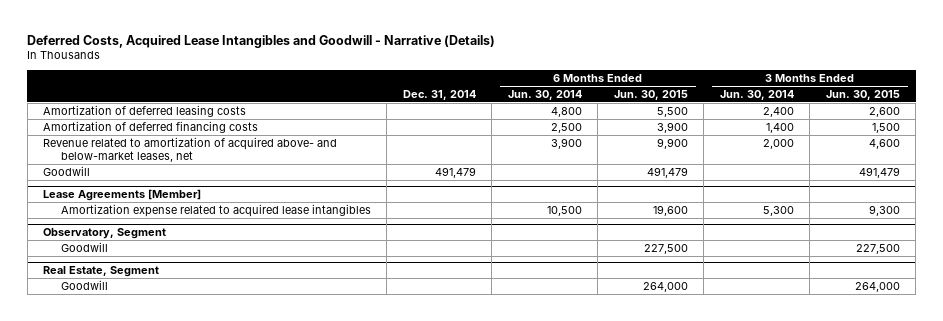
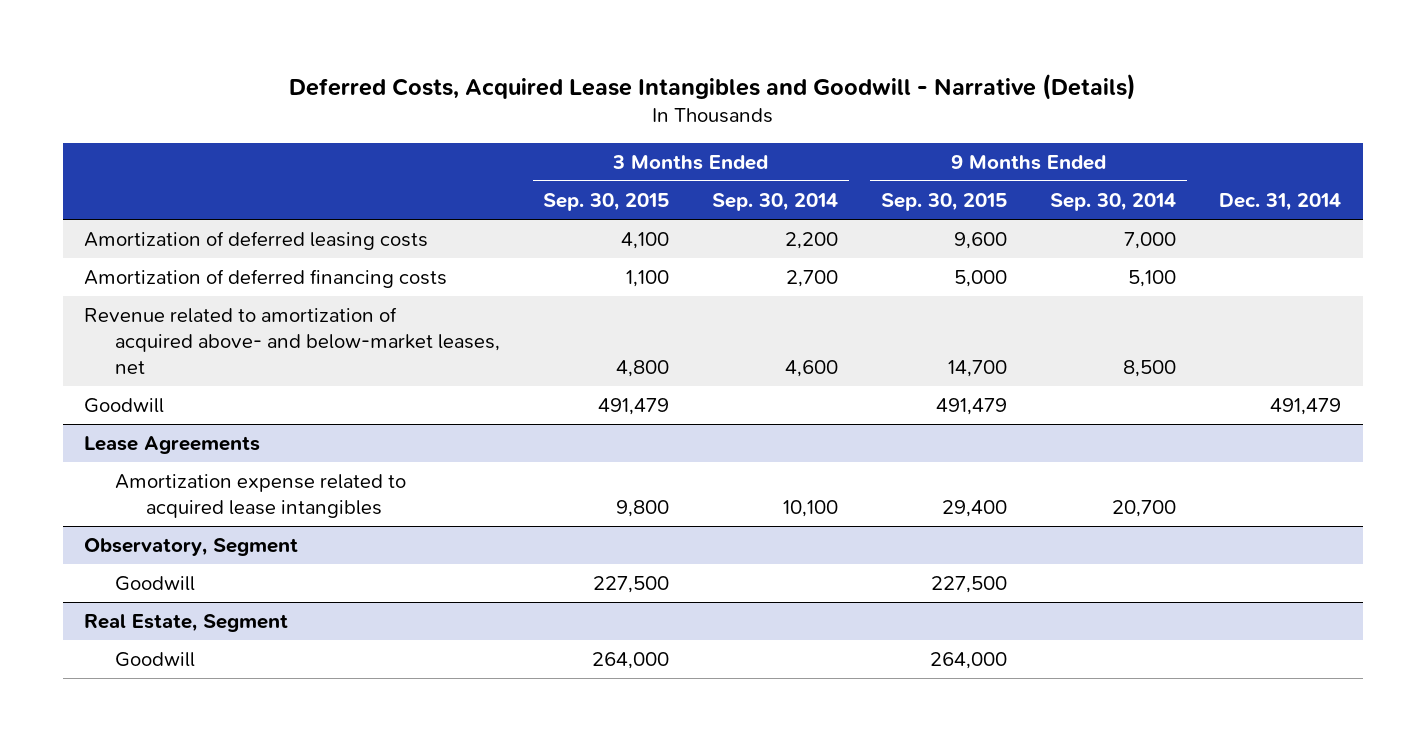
- | Dec. 31, 2014 | 6 Months Ended Jun. 30, 2014 | 6 Months Ended Jun. 30, 2015 | 3 Months Ended Jun. 30, 2014 | 3 Months Ended Jun. 30, 2015
+ | 3 Months Ended Sep. 30, 2015 | 3 Months Ended Sep. 30, 2014 | 9 Months Ended Sep. 30, 2015 | 9 Months Ended Sep. 30, 2014 | Dec. 31, 2014
- Lease Agreements [Member]
+ Lease Agreements

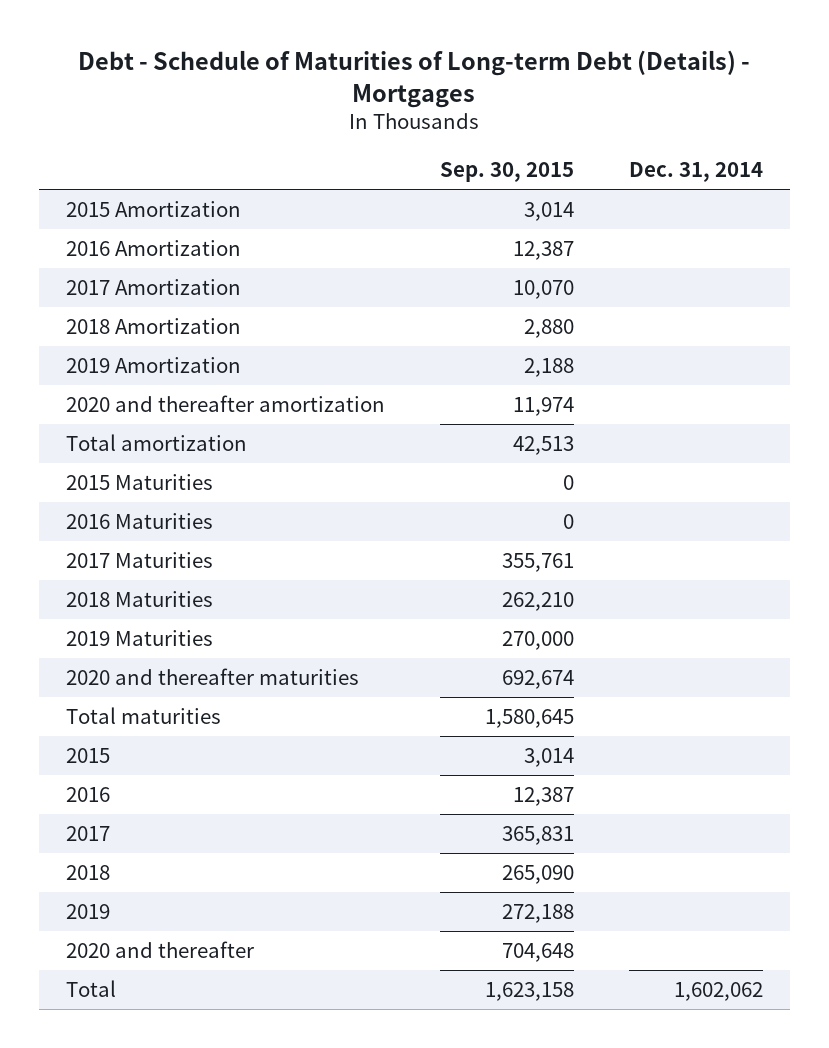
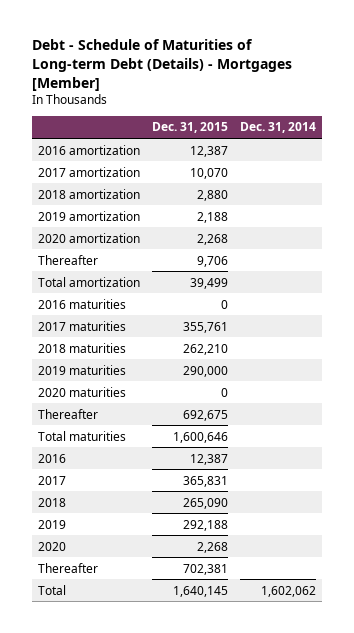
- Debt - Schedule of Maturities of Long-term Debt (Details) - Mortgages
+ Debt - Schedule of Maturities of Long-term Debt (Details) - Mortgages [Member]
- | Sep. 30, 2015 | Dec. 31, 2014
+ | Dec. 31, 2015 | Dec. 31, 2014
- 2015 Amortization | 3,014 |
- 2016 Amortization | 12,387 |
- 2017 Amortization | 10,070 |
- 2018 Amortization | 2,880 |
- 2019 Amortization | 2,188 |
- 2020 and thereafter amortization | 11,974 |
+ 2016 amortization | 12,387 |
+ 2017 amortization | 10,070 |
+ 2018 amortization | 2,880 |
+ 2019 amortization | 2,188 |
+ 2020 amortization | 2,268 |
+ Thereafter | 9,706 |
- 2015 Maturities | 0 |
- 2016 Maturities | 0 |
- 2017 Maturities | 355,761 |
- 2018 Maturities | 262,210 |
- 2019 Maturities | 270,000 |
- 2020 and thereafter maturities | 692,674 |
+ 2016 maturities | 0 |
+ 2017 maturities | 355,761 |
+ 2018 maturities | 262,210 |
+ 2019 maturities | 290,000 |
+ 2020 maturities | 0 |
+ Thereafter | 692,675 |
- 2015 | 3,014 |
- 2020 and thereafter | 704,648 |
+ 2020 | 2,268 |
+ Thereafter | 702,381 |

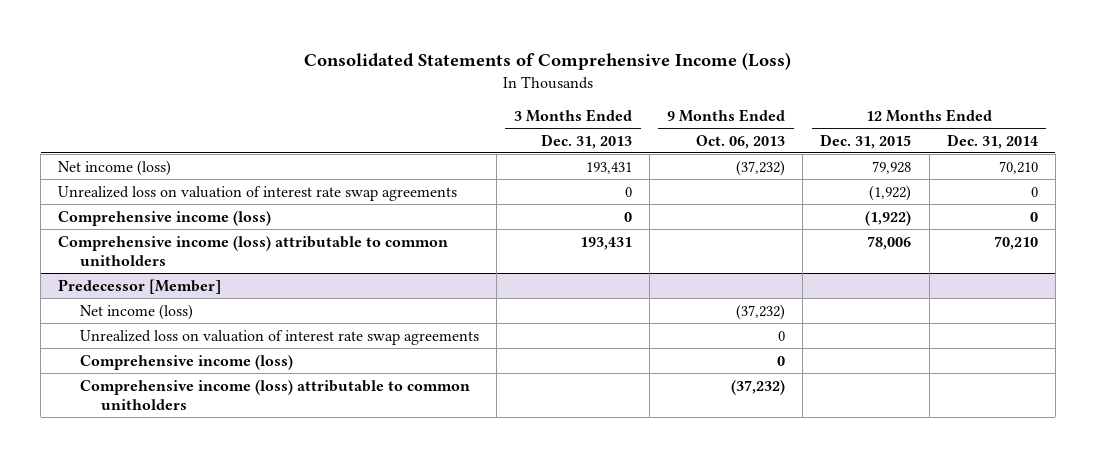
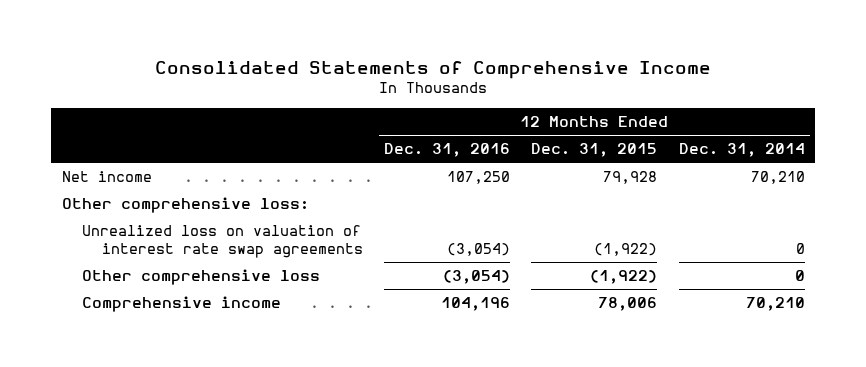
- Consolidated Statements of Comprehensive Income (Loss)
+ Consolidated Statements of Comprehensive Income
- | 3 Months Ended Dec. 31, 2013 | 9 Months Ended Oct. 06, 2013 | 12 Months Ended Dec. 31, 2015 | 12 Months Ended Dec. 31, 2014
+ | 12 Months Ended Dec. 31, 2016 | 12 Months Ended Dec. 31, 2015 | 12 Months Ended Dec. 31, 2014
- Net income (loss) | 193,431 | (37,232) | 79,928 | 70,210
+ Net income | 107,250 | 79,928 | 70,210
+ Other comprehensive loss:
- Comprehensive income (loss) | 0 | | (1,922) | 0
- Comprehensive income (loss) attributable to common unitholders | 193,431 | | 78,006 | 70,210
- Predecessor [Member]
- Net income (loss) | | (37,232) | |
- Unrealized loss on valuation of interest rate swap agreements | | 0 | |
- Comprehensive income (loss) | | 0 | |
- Comprehensive income (loss) attributable to common unitholders | | (37,232) | |
+ Other comprehensive loss | (3,054) | (1,922) | 0
+ Comprehensive income | 104,196 | 78,006 | 70,210

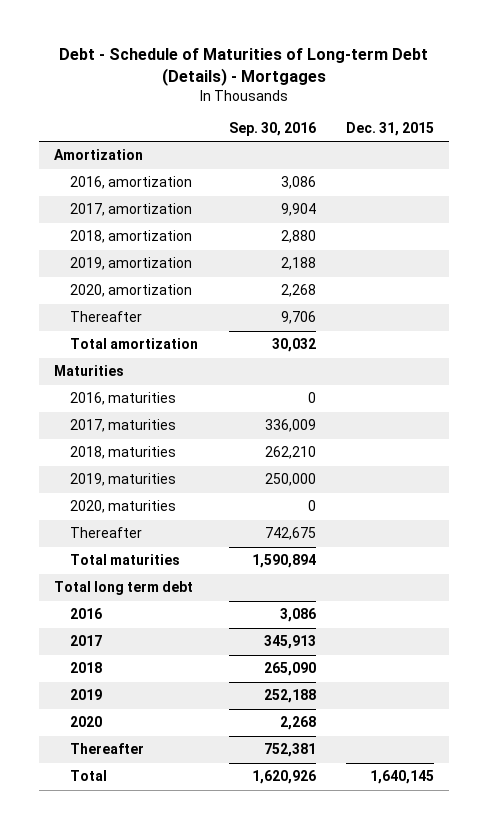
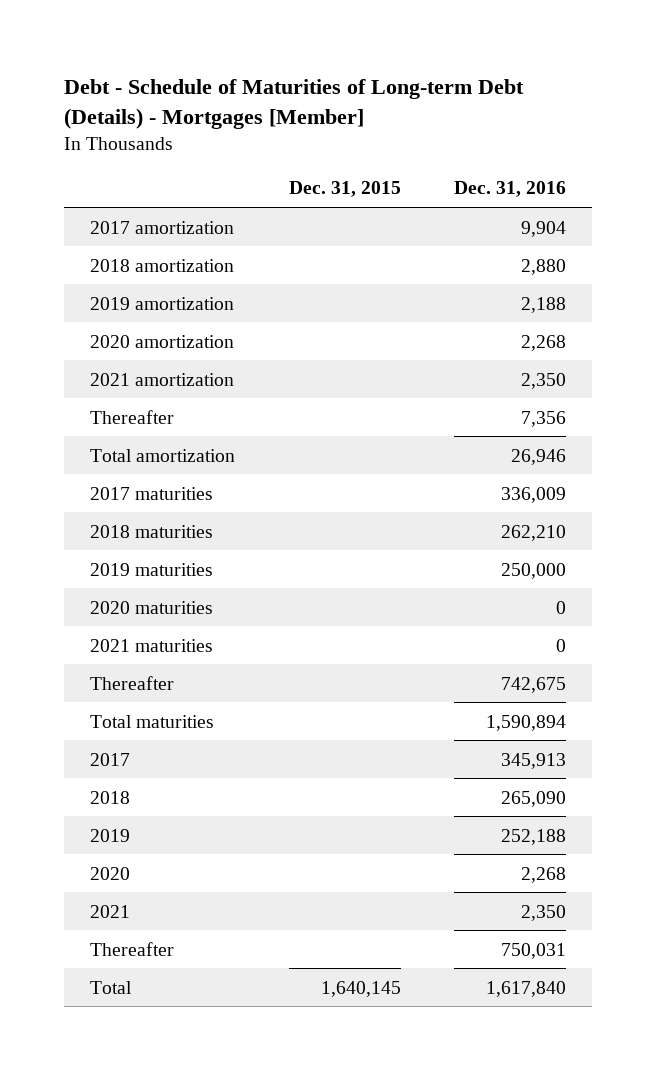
- Debt - Schedule of Maturities of Long-term Debt (Details) - Mortgages
+ Debt - Schedule of Maturities of Long-term Debt (Details) - Mortgages [Member]
- | Sep. 30, 2016 | Dec. 31, 2015
+ | Dec. 31, 2015 | Dec. 31, 2016
- Amortization
- 2016, amortization | 3,086 |
- 2017, amortization | 9,904 |
- 2018, amortization | 2,880 |
- 2019, amortization | 2,188 |
- 2020, amortization | 2,268 |
+ 2017 amortization | | 9,904
+ 2018 amortization | | 2,880
+ 2019 amortization | | 2,188
+ 2020 amortization | | 2,268
+ 2021 amortization | | 2,350
- Maturities
- 2016, maturities | 0 |
- 2017, maturities | 336,009 |
- 2018, maturities | 262,210 |
- 2019, maturities | 250,000 |
- 2020, maturities | 0 |
+ 2017 maturities | | 336,009
+ 2018 maturities | | 262,210
+ 2019 maturities | | 250,000
+ 2020 maturities | | 0
+ 2021 maturities | | 0
- Total long term debt
- 2016 | 3,086 |
+ 2021 | | 2,350

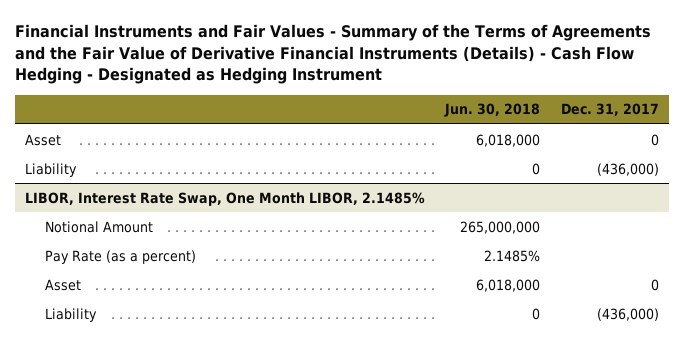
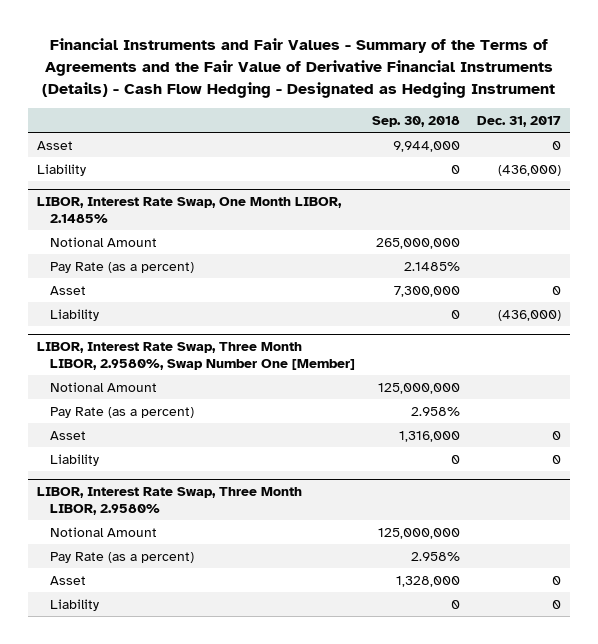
- | Jun. 30, 2018 | Dec. 31, 2017
+ | Sep. 30, 2018 | Dec. 31, 2017
+ LIBOR, Interest Rate Swap, Three Month LIBOR, 2.9580%, Swap Number One [Member]
+ Notional Amount | 125,000,000 |
+ Pay Rate (as a percent) | 2.958% |
+ Asset | 1,316,000 | 0
+ Liability | 0 | 0
+ LIBOR, Interest Rate Swap, Three Month LIBOR, 2.9580%
+ Notional Amount | 125,000,000 |
+ Pay Rate (as a percent) | 2.958% |
+ Asset | 1,328,000 | 0
+ Liability | 0 | 0

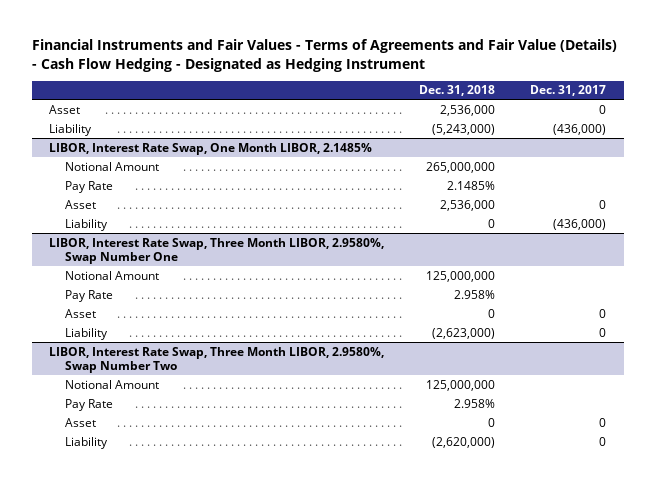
- Financial Instruments and Fair Values - Summary of the Terms of Agreements and the Fair Value of Derivative Financial Instruments (Details) - Cash Flow Hedging - Designated as Hedging Instrument
+ Financial Instruments and Fair Values - Terms of Agreements and Fair Value (Details) - Cash Flow Hedging - Designated as Hedging Instrument
- | Sep. 30, 2018 | Dec. 31, 2017
+ | Dec. 31, 2018 | Dec. 31, 2017
@ LIBOR, Interest Rate Swap, One Month LIBOR, 2.1485%
- Pay Rate (as a percent) | 2.1485% |
+ Pay Rate | 2.1485% |
- LIBOR, Interest Rate Swap, Three Month LIBOR, 2.9580%, Swap Number One [Member]
+ LIBOR, Interest Rate Swap, Three Month LIBOR, 2.9580%, Swap Number One
- Pay Rate (as a percent) | 2.958% |
+ Pay Rate | 2.958% |
- LIBOR, Interest Rate Swap, Three Month LIBOR, 2.9580%
+ LIBOR, Interest Rate Swap, Three Month LIBOR, 2.9580%, Swap Number Two
- Pay Rate (as a percent) | 2.958% |
+ Pay Rate | 2.958% |

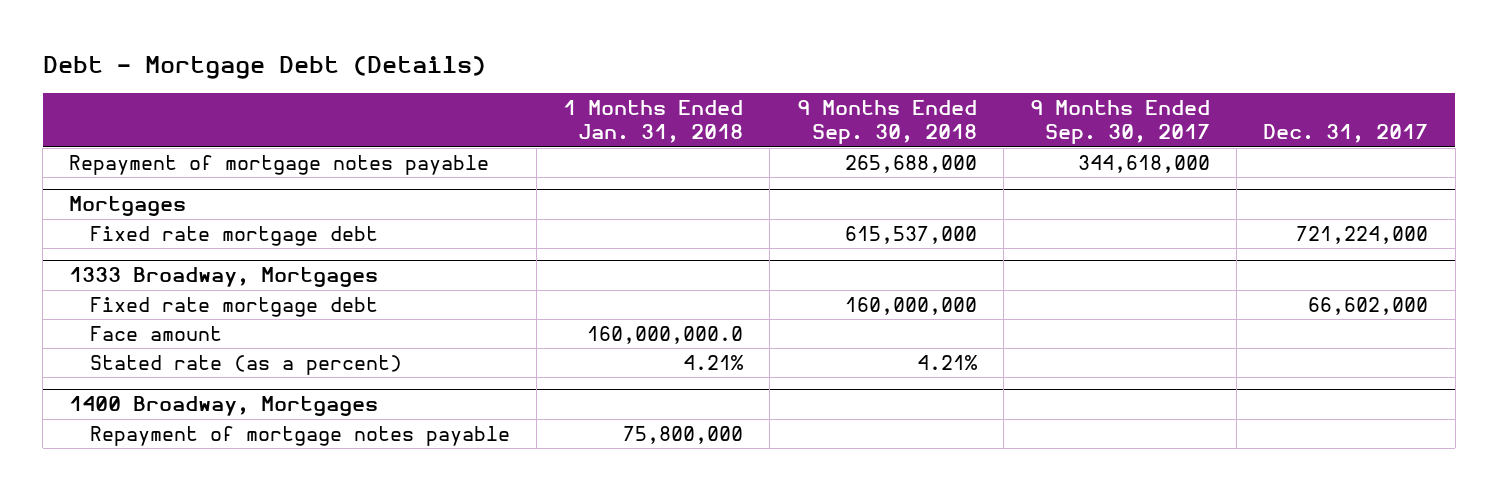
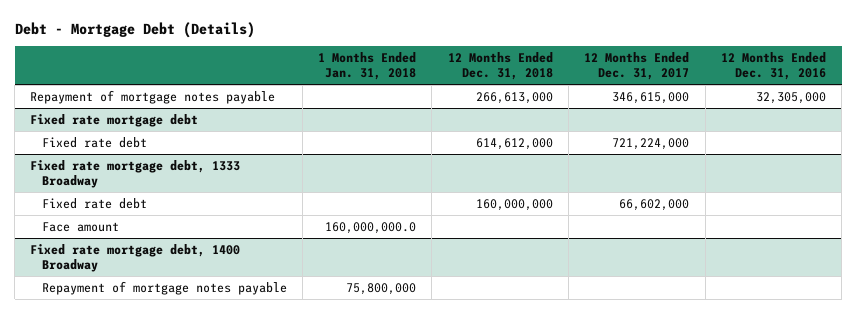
- | 1 Months Ended Jan. 31, 2018 | 9 Months Ended Sep. 30, 2018 | 9 Months Ended Sep. 30, 2017 | Dec. 31, 2017
+ | 1 Months Ended Jan. 31, 2018 | 12 Months Ended Dec. 31, 2018 | 12 Months Ended Dec. 31, 2017 | 12 Months Ended Dec. 31, 2016
- Mortgages
- Fixed rate mortgage debt | | 615,537,000 | | 721,224,000
- 1333 Broadway, Mortgages
- Fixed rate mortgage debt | | 160,000,000 | | 66,602,000
+ Fixed rate mortgage debt
+ Fixed rate debt | | 614,612,000 | 721,224,000 |
+ Fixed rate mortgage debt, 1333 Broadway
+ Fixed rate debt | | 160,000,000 | 66,602,000 |
- Stated rate (as a percent) | 4.21% | 4.21% | |
- 1400 Broadway, Mortgages
+ Fixed rate mortgage debt, 1400 Broadway

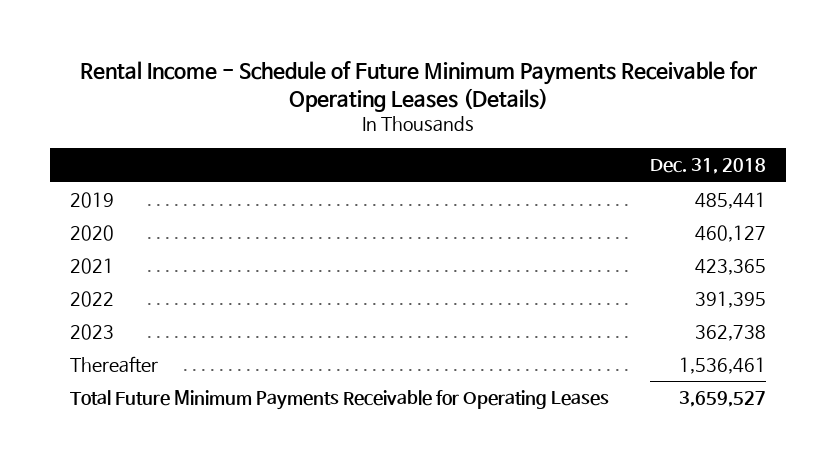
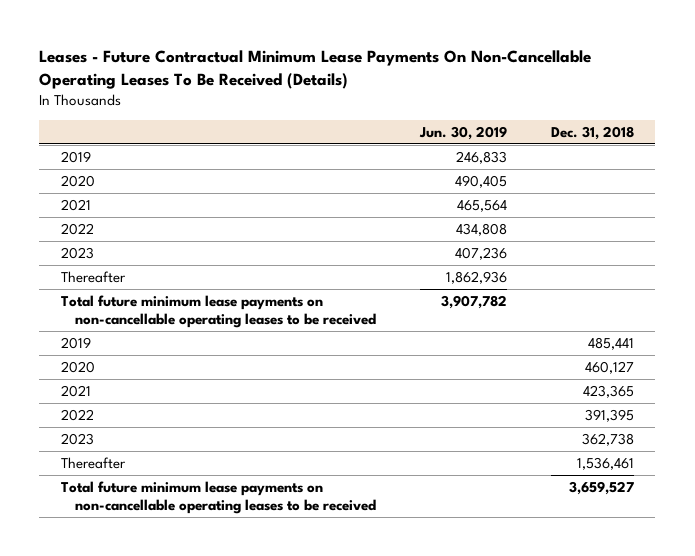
- Rental Income - Schedule of Future Minimum Payments Receivable for Operating Leases (Details)
+ Leases - Future Contractual Minimum Lease Payments On Non-Cancellable Operating Leases To Be Received (Details)
- | Dec. 31, 2018
+ | Jun. 30, 2019 | Dec. 31, 2018
+ 2019 | 246,833 |
+ 2020 | 490,405 |
+ 2021 | 465,564 |
+ 2022 | 434,808 |
+ 2023 | 407,236 |
+ Thereafter | 1,862,936 |
+ Total future minimum lease payments on non-cancellable operating leases to be received | 3,907,782 |
- Total Future Minimum Payments Receivable for Operating Leases | 3,659,527
+ Total future minimum lease payments on non-cancellable operating leases to be received | | 3,659,527

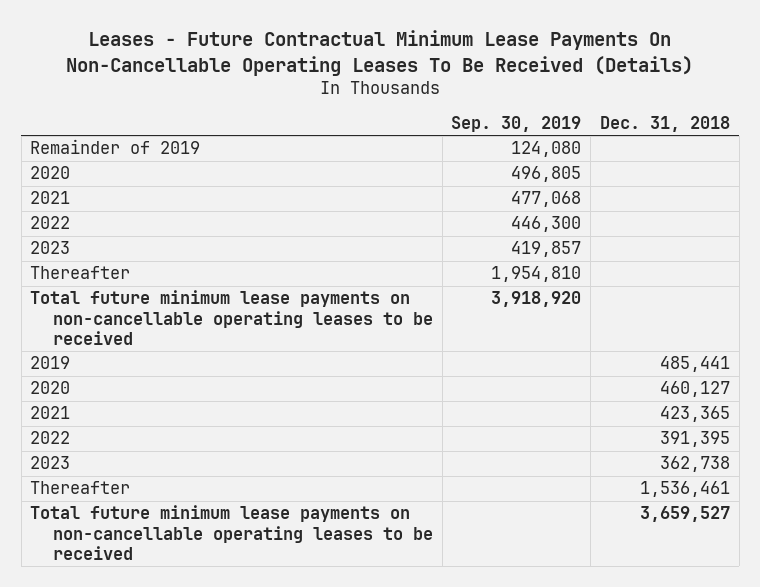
- | Jun. 30, 2019 | Dec. 31, 2018
+ | Sep. 30, 2019 | Dec. 31, 2018
- 2019 | 246,833 |
+ Remainder of 2019 | 124,080 |

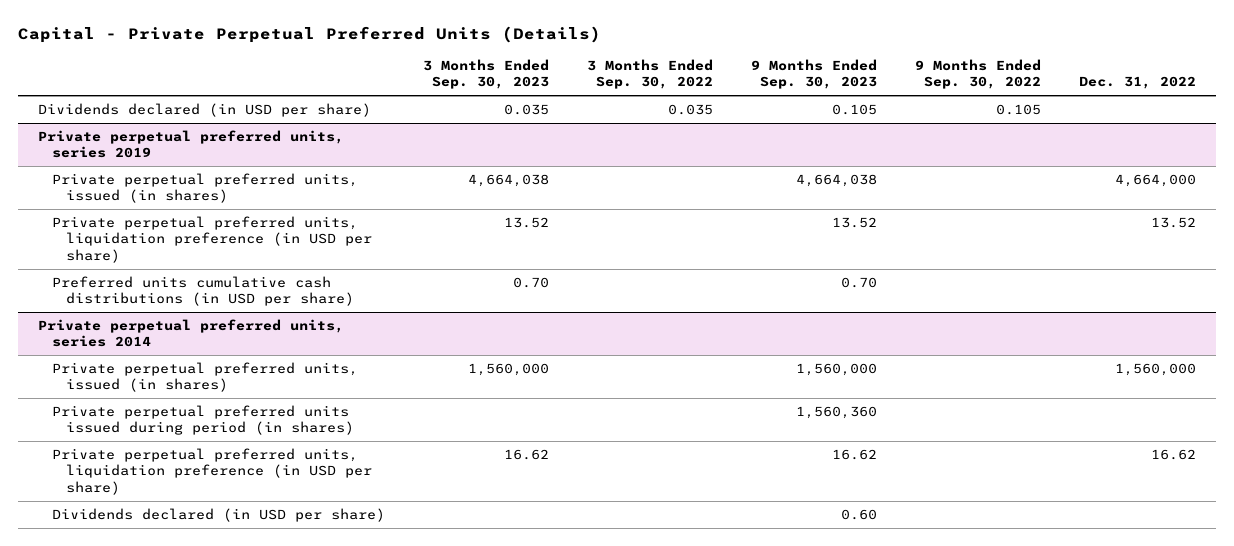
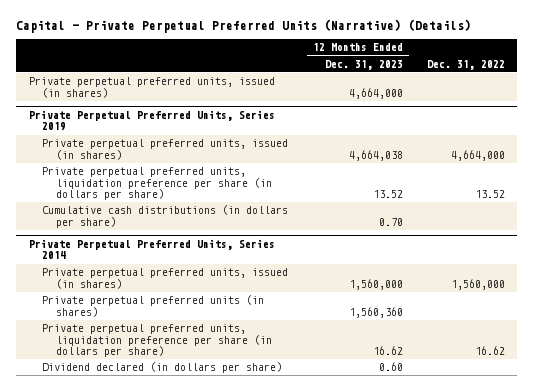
- Capital - Private Perpetual Preferred Units (Details)
+ Capital - Private Perpetual Preferred Units (Narrative) (Details)
- | 3 Months Ended Sep. 30, 2023 | 3 Months Ended Sep. 30, 2022 | 9 Months Ended Sep. 30, 2023 | 9 Months Ended Sep. 30, 2022 | Dec. 31, 2022
+ | 12 Months Ended Dec. 31, 2023 | Dec. 31, 2022
- Dividends declared (in USD per share) | 0.035 | 0.035 | 0.105 | 0.105 |
- Private perpetual preferred units, series 2019
+ Private perpetual preferred units, issued (in shares) | 4,664,000 |
+ Private Perpetual Preferred Units, Series 2019
- Private perpetual preferred units, liquidation preference (in USD per share) | 13.52 | | 13.52 | | 13.52
- Preferred units cumulative cash distributions (in USD per share) | 0.70 | | 0.70 | |
- Private perpetual preferred units, series 2014
+ Private perpetual preferred units, liquidation preference per share (in dollars per share) | 13.52 | 13.52
+ Cumulative cash distributions (in dollars per share) | 0.70 |
+ Private Perpetual Preferred Units, Series 2014
- Private perpetual preferred units issued during period (in shares) | | | 1,560,360 | |
- Private perpetual preferred units, liquidation preference (in USD per share) | 16.62 | | 16.62 | | 16.62
- Dividends declared (in USD per share) | | | 0.60 | |
+ Private perpetual preferred units (in shares) | 1,560,360 |
+ Private perpetual preferred units, liquidation preference per share (in dollars per share) | 16.62 | 16.62
+ Dividend declared (in dollars per share) | 0.60 |

